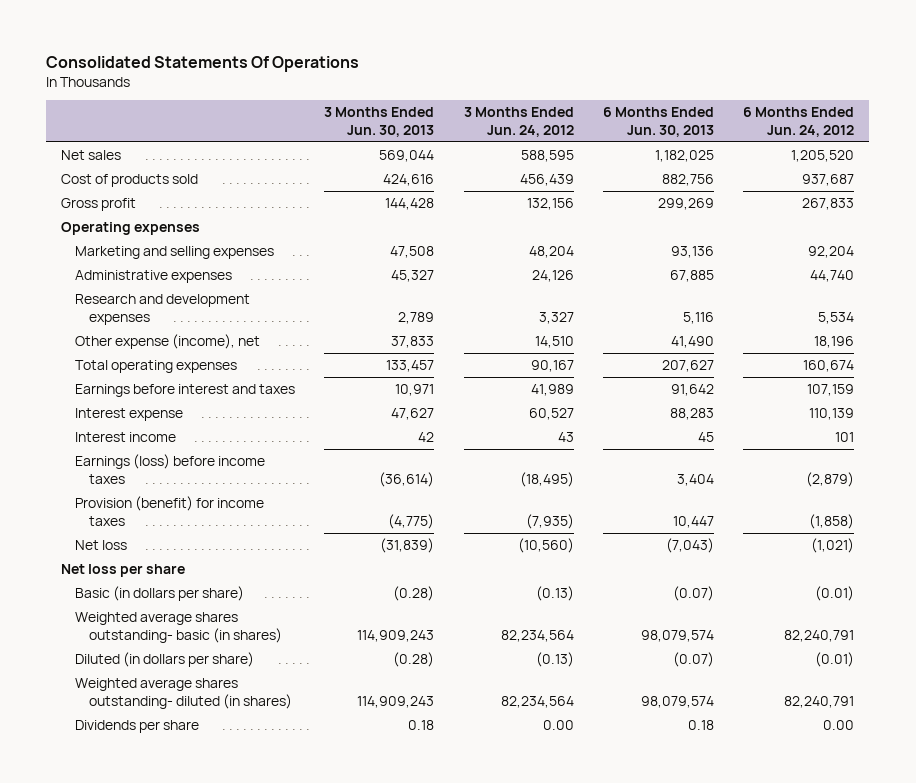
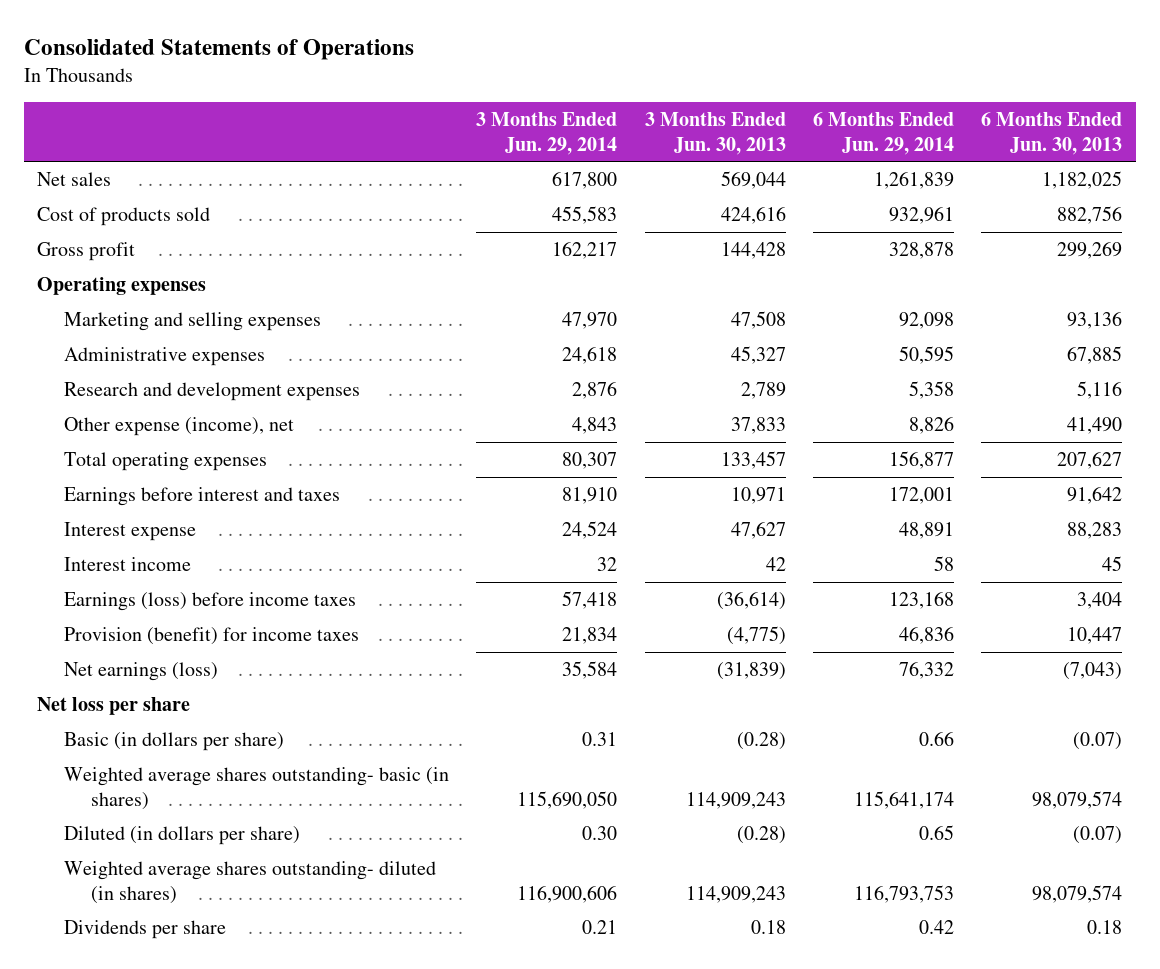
- Consolidated Statements Of Operations
+ Consolidated Statements of Operations
- | 3 Months Ended Jun. 30, 2013 | 3 Months Ended Jun. 24, 2012 | 6 Months Ended Jun. 30, 2013 | 6 Months Ended Jun. 24, 2012
+ | 3 Months Ended Jun. 29, 2014 | 3 Months Ended Jun. 30, 2013 | 6 Months Ended Jun. 29, 2014 | 6 Months Ended Jun. 30, 2013
- Net loss | (31,839) | (10,560) | (7,043) | (1,021)
+ Net earnings (loss) | 35,584 | (31,839) | 76,332 | (7,043)

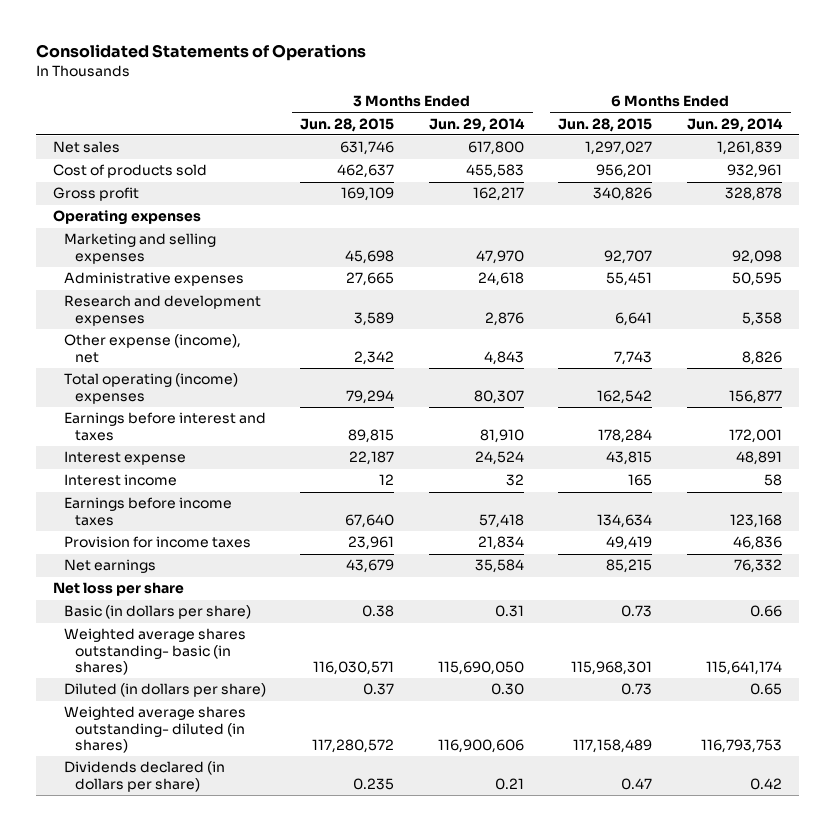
- | 3 Months Ended Jun. 29, 2014 | 3 Months Ended Jun. 30, 2013 | 6 Months Ended Jun. 29, 2014 | 6 Months Ended Jun. 30, 2013
+ | 3 Months Ended Jun. 28, 2015 | 3 Months Ended Jun. 29, 2014 | 6 Months Ended Jun. 28, 2015 | 6 Months Ended Jun. 29, 2014
- Total operating expenses | 80,307 | 133,457 | 156,877 | 207,627
+ Total operating (income) expenses | 79,294 | 80,307 | 162,542 | 156,877
- Earnings (loss) before income taxes | 57,418 | (36,614) | 123,168 | 3,404
- Provision (benefit) for income taxes | 21,834 | (4,775) | 46,836 | 10,447
- Net earnings (loss) | 35,584 | (31,839) | 76,332 | (7,043)
+ Earnings before income taxes | 67,640 | 57,418 | 134,634 | 123,168
+ Provision for income taxes | 23,961 | 21,834 | 49,419 | 46,836
+ Net earnings | 43,679 | 35,584 | 85,215 | 76,332
- Dividends per share | 0.21 | 0.18 | 0.42 | 0.18
+ Dividends declared (in dollars per share) | 0.235 | 0.21 | 0.47 | 0.42

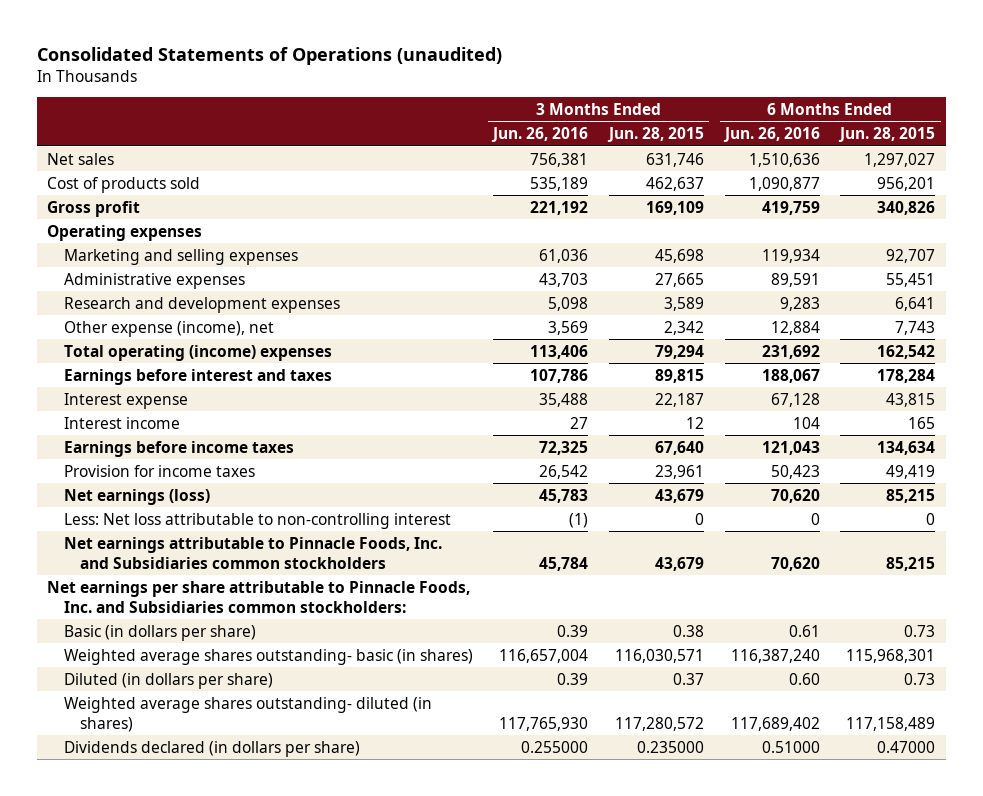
- Consolidated Statements of Operations
+ Consolidated Statements of Operations (unaudited)
- | 3 Months Ended Jun. 28, 2015 | 3 Months Ended Jun. 29, 2014 | 6 Months Ended Jun. 28, 2015 | 6 Months Ended Jun. 29, 2014
+ | 3 Months Ended Jun. 26, 2016 | 3 Months Ended Jun. 28, 2015 | 6 Months Ended Jun. 26, 2016 | 6 Months Ended Jun. 28, 2015
- Net earnings | 43,679 | 35,584 | 85,215 | 76,332
- Net loss per share
+ Net earnings (loss) | 45,783 | 43,679 | 70,620 | 85,215
+ Less: Net loss attributable to non-controlling interest | (1) | 0 | 0 | 0
+ Net earnings attributable to Pinnacle Foods, Inc. and Subsidiaries common stockholders | 45,784 | 43,679 | 70,620 | 85,215
+ Net earnings per share attributable to Pinnacle Foods, Inc. and Subsidiaries common stockholders:
- Dividends declared (in dollars per share) | 0.235 | 0.21 | 0.47 | 0.42
+ Dividends declared (in dollars per share) | 0.255000 | 0.235000 | 0.51000 | 0.47000

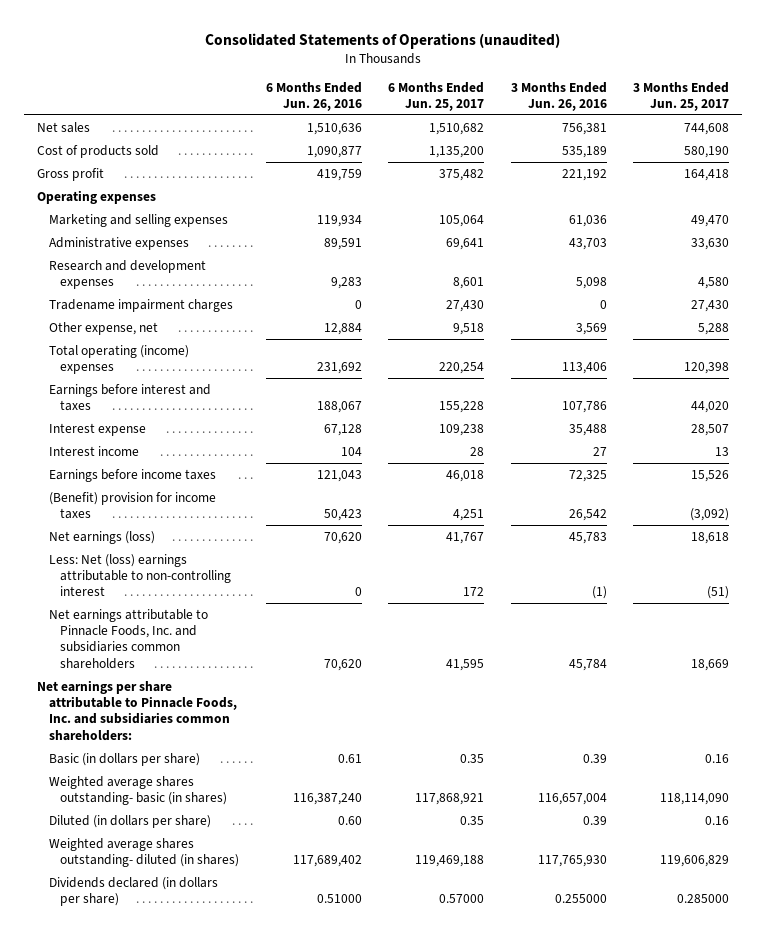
- | 3 Months Ended Jun. 26, 2016 | 3 Months Ended Jun. 28, 2015 | 6 Months Ended Jun. 26, 2016 | 6 Months Ended Jun. 28, 2015
+ | 6 Months Ended Jun. 26, 2016 | 6 Months Ended Jun. 25, 2017 | 3 Months Ended Jun. 26, 2016 | 3 Months Ended Jun. 25, 2017
- Other expense (income), net | 3,569 | 2,342 | 12,884 | 7,743
+ Tradename impairment charges | 0 | 27,430 | 0 | 27,430
+ Other expense, net | 12,884 | 9,518 | 3,569 | 5,288
- Provision for income taxes | 26,542 | 23,961 | 50,423 | 49,419
+ (Benefit) provision for income taxes | 50,423 | 4,251 | 26,542 | (3,092)
- Less: Net loss attributable to non-controlling interest | (1) | 0 | 0 | 0
- Net earnings attributable to Pinnacle Foods, Inc. and Subsidiaries common stockholders | 45,784 | 43,679 | 70,620 | 85,215
- Net earnings per share attributable to Pinnacle Foods, Inc. and Subsidiaries common stockholders:
+ Less: Net (loss) earnings attributable to non-controlling interest | 0 | 172 | (1) | (51)
+ Net earnings attributable to Pinnacle Foods, Inc. and subsidiaries common shareholders | 70,620 | 41,595 | 45,784 | 18,669
+ Net earnings per share attributable to Pinnacle Foods, Inc. and subsidiaries common shareholders:

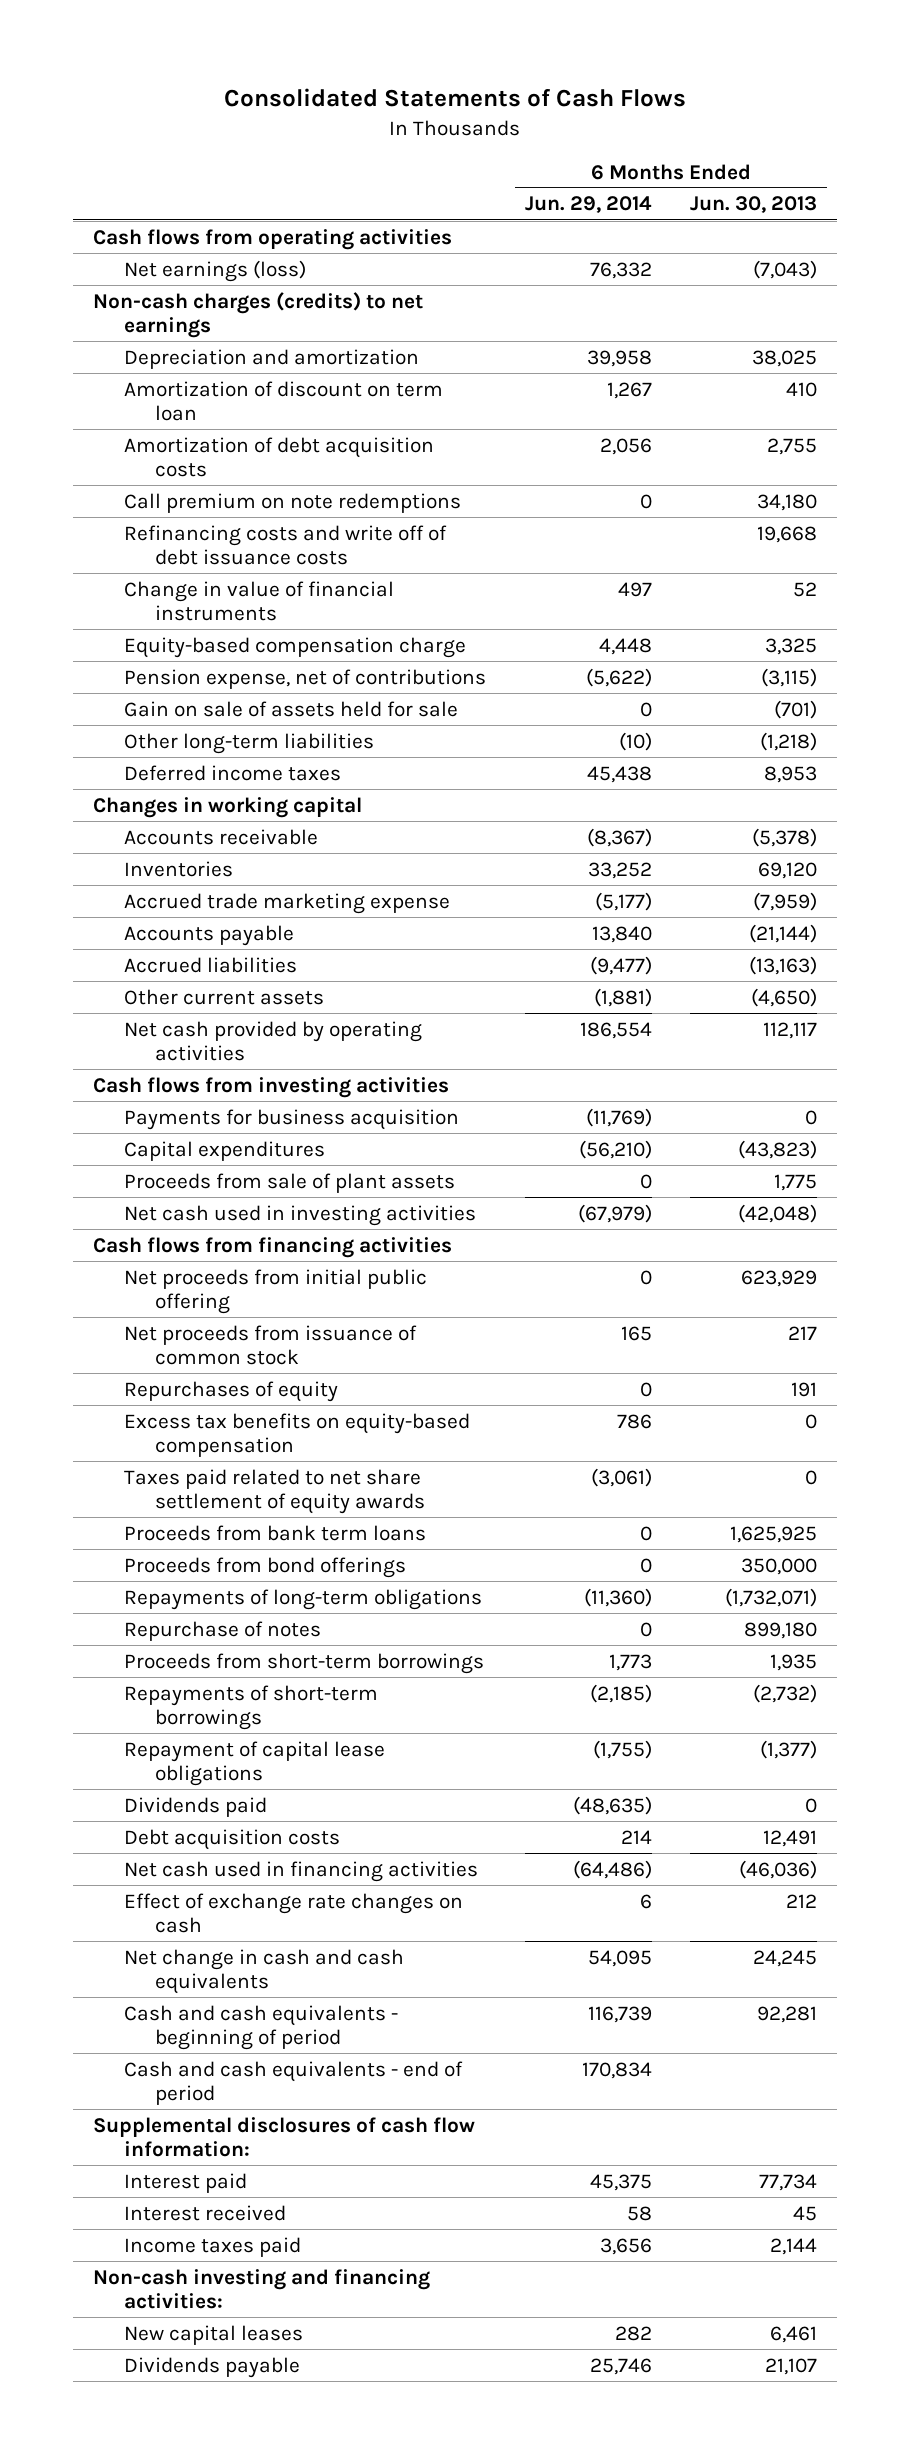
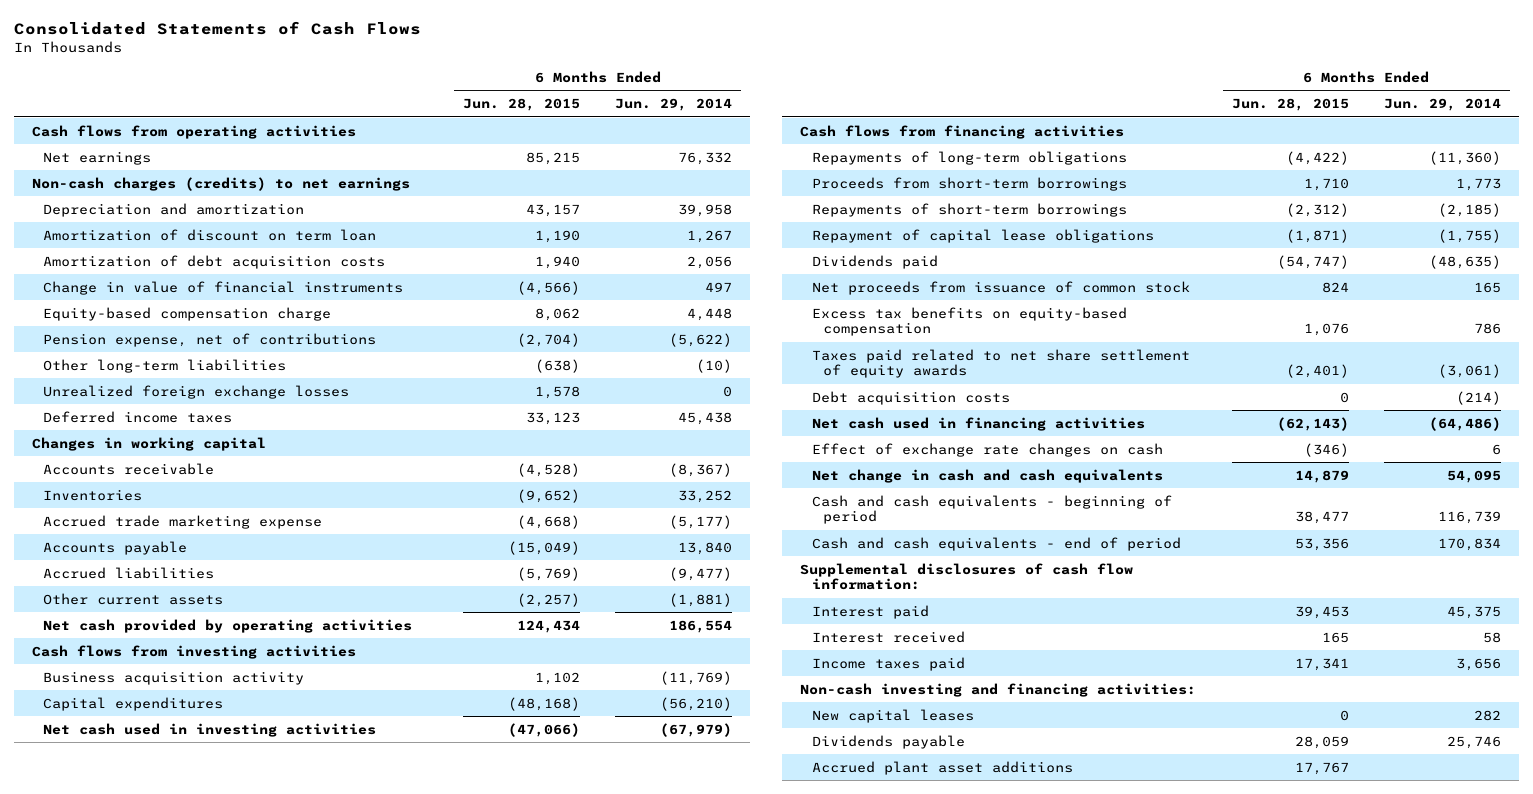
- | 6 Months Ended Jun. 29, 2014 | 6 Months Ended Jun. 30, 2013
+ | 6 Months Ended Jun. 28, 2015 | 6 Months Ended Jun. 29, 2014
- Net earnings (loss) | 76,332 | (7,043)
+ Net earnings | 85,215 | 76,332
- Call premium on note redemptions | 0 | 34,180
- Refinancing costs and write off of debt issuance costs | | 19,668
- Gain on sale of assets held for sale | 0 | (701)
+ Unrealized foreign exchange losses | 1,578 | 0
- Payments for business acquisition | (11,769) | 0
+ Business acquisition activity | 1,102 | (11,769)
- Proceeds from sale of plant assets | 0 | 1,775
- Net proceeds from initial public offering | 0 | 623,929
- Repurchases of equity | 0 | 191
- Proceeds from bank term loans | 0 | 1,625,925
- Proceeds from bond offerings | 0 | 350,000
- Repurchase of notes | 0 | 899,180
- Debt acquisition costs | 214 | 12,491
moved down: Net proceeds from issuance of common stock | 824 | 165
moved down: Excess tax benefits on equity-based compensation | 1,076 | 786
moved down: Taxes paid related to net share settlement of equity awards | (2,401) | (3,061)
+ Debt acquisition costs | 0 | (214)
+ Accrued plant asset additions | 17,767 |

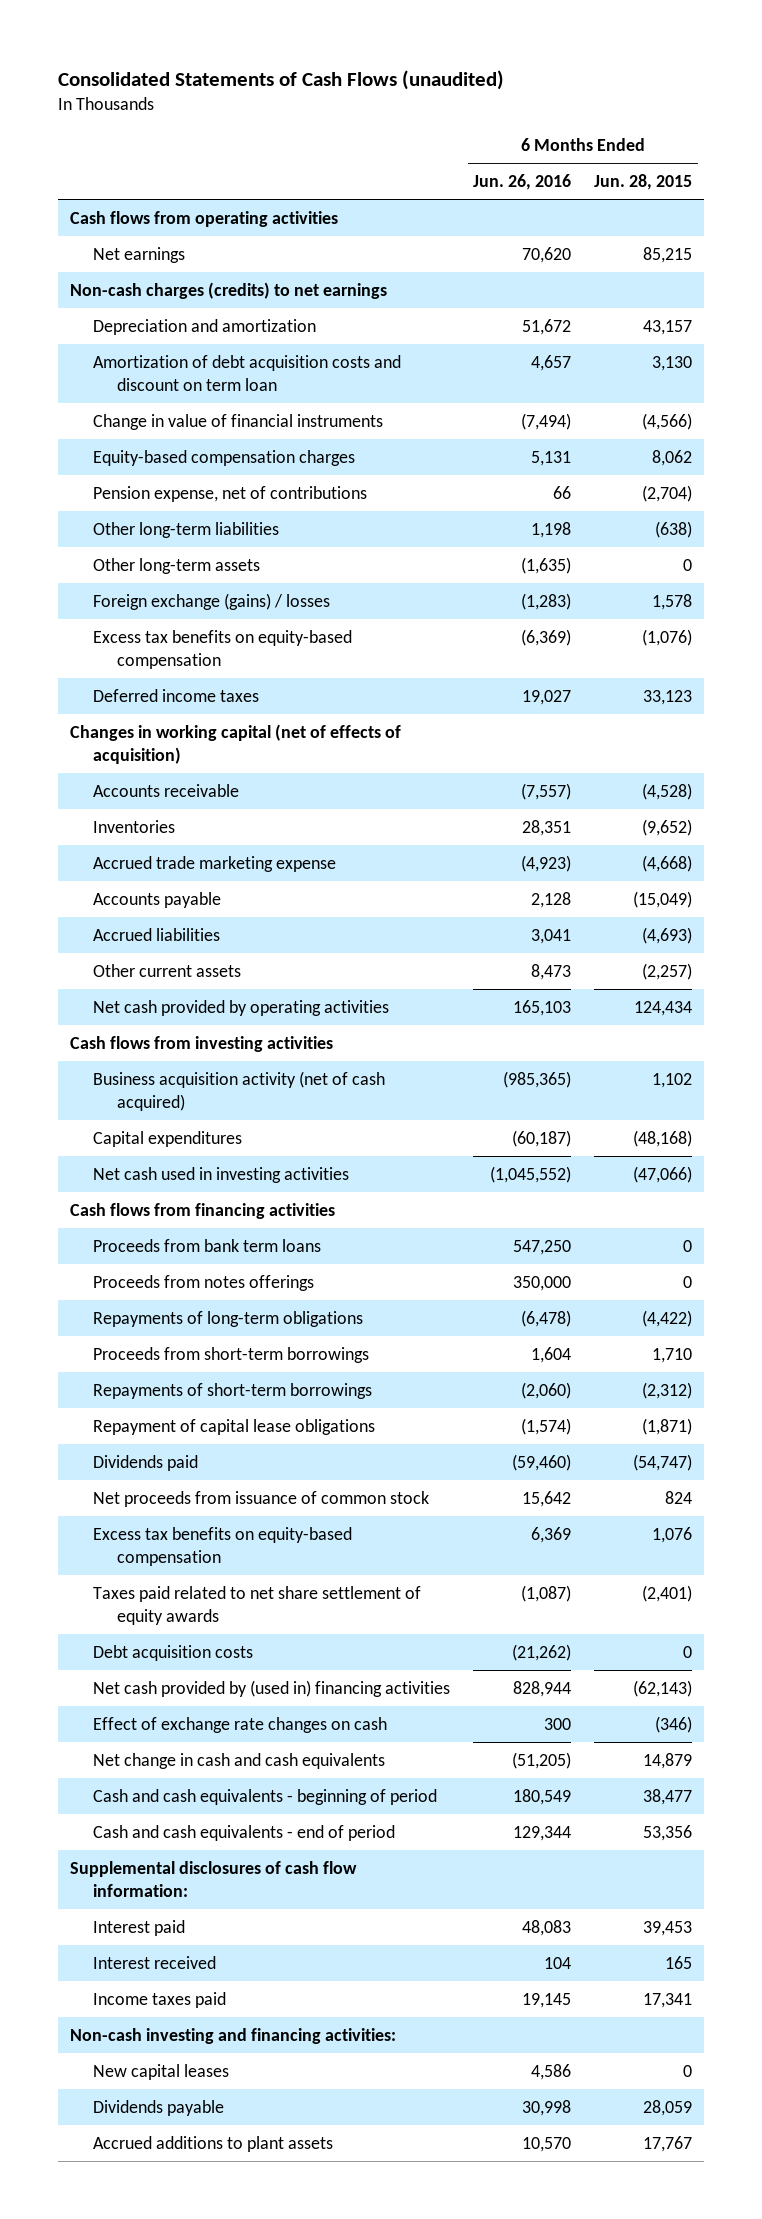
- Consolidated Statements of Cash Flows
+ Consolidated Statements of Cash Flows (unaudited)
- | 6 Months Ended Jun. 28, 2015 | 6 Months Ended Jun. 29, 2014
+ | 6 Months Ended Jun. 26, 2016 | 6 Months Ended Jun. 28, 2015
- Amortization of discount on term loan | 1,190 | 1,267
- Amortization of debt acquisition costs | 1,940 | 2,056
+ Amortization of debt acquisition costs and discount on term loan | 4,657 | 3,130
- Equity-based compensation charge | 8,062 | 4,448
+ Equity-based compensation charges | 5,131 | 8,062
- Unrealized foreign exchange losses | 1,578 | 0
+ Other long-term assets | (1,635) | 0
+ Foreign exchange (gains) / losses | (1,283) | 1,578
+ Excess tax benefits on equity-based compensation | (6,369) | (1,076)
- Changes in working capital
+ Changes in working capital (net of effects of acquisition)
- Accrued liabilities | (5,769) | (9,477)
+ Accrued liabilities | 3,041 | (4,693)
- Business acquisition activity | 1,102 | (11,769)
+ Business acquisition activity (net of cash acquired) | (985,365) | 1,102
+ Proceeds from bank term loans | 547,250 | 0
+ Proceeds from notes offerings | 350,000 | 0
- Net cash used in financing activities | (62,143) | (64,486)
+ Net cash provided by (used in) financing activities | 828,944 | (62,143)
- Accrued plant asset additions | 17,767 |
+ Accrued additions to plant assets | 10,570 | 17,767

